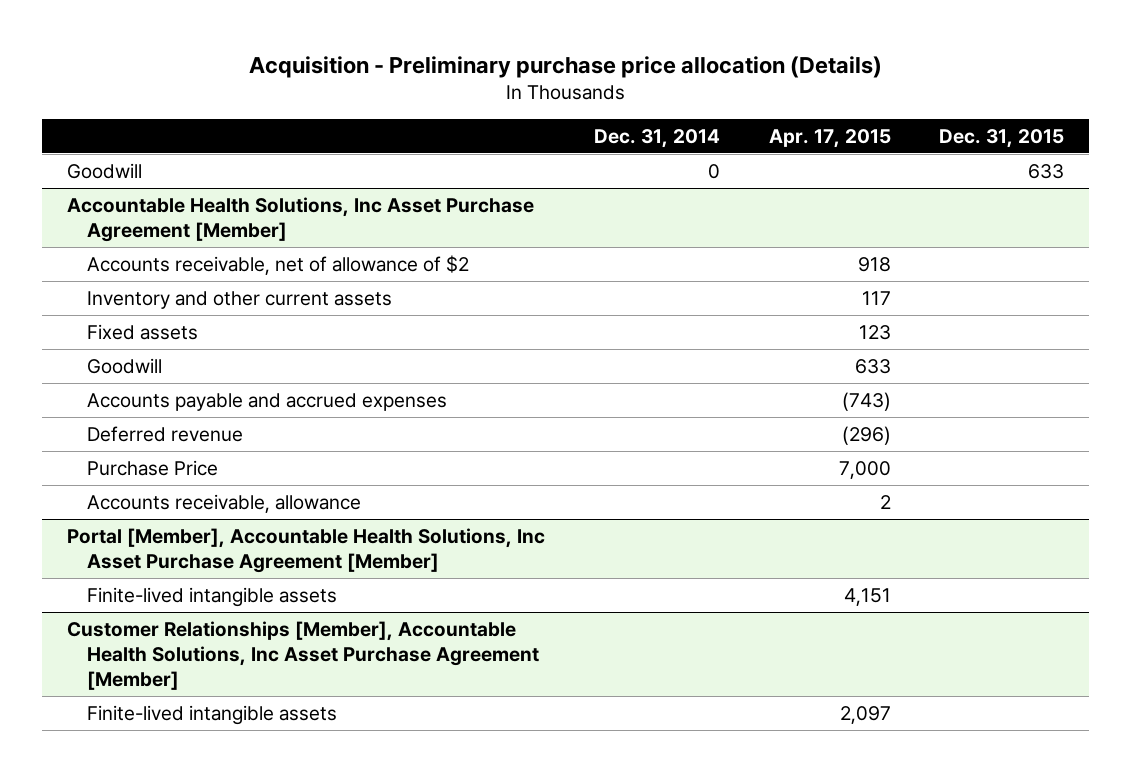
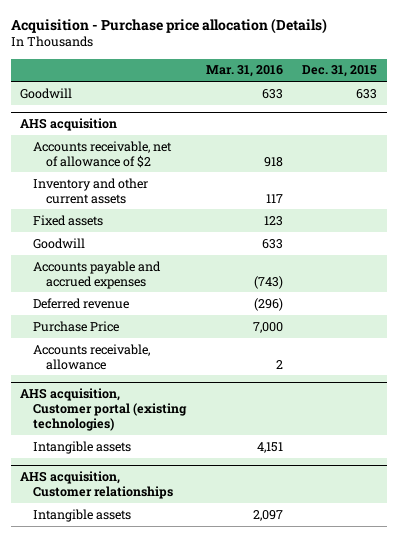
- Acquisition - Preliminary purchase price allocation (Details)
+ Acquisition - Purchase price allocation (Details)
- | Dec. 31, 2014 | Apr. 17, 2015 | Dec. 31, 2015
+ | Mar. 31, 2016 | Dec. 31, 2015
- Accountable Health Solutions, Inc Asset Purchase Agreement [Member]
+ AHS acquisition
- Portal [Member], Accountable Health Solutions, Inc Asset Purchase Agreement [Member]
- Finite-lived intangible assets | | 4,151 |
- Customer Relationships [Member], Accountable Health Solutions, Inc Asset Purchase Agreement [Member]
- Finite-lived intangible assets | | 2,097 |
+ AHS acquisition, Customer portal (existing technologies)
+ Intangible assets | 4,151 |
+ AHS acquisition, Customer relationships
+ Intangible assets | 2,097 |

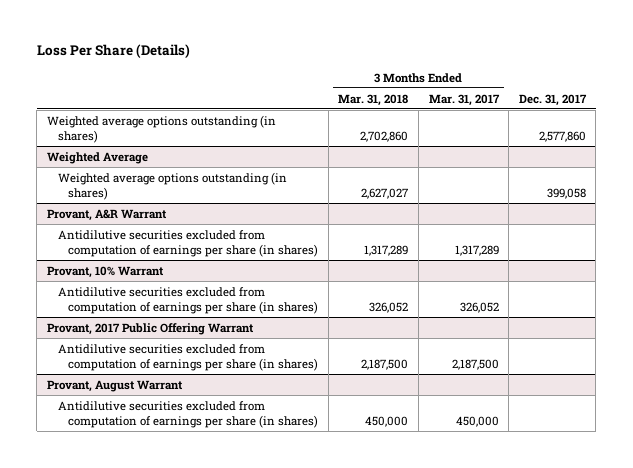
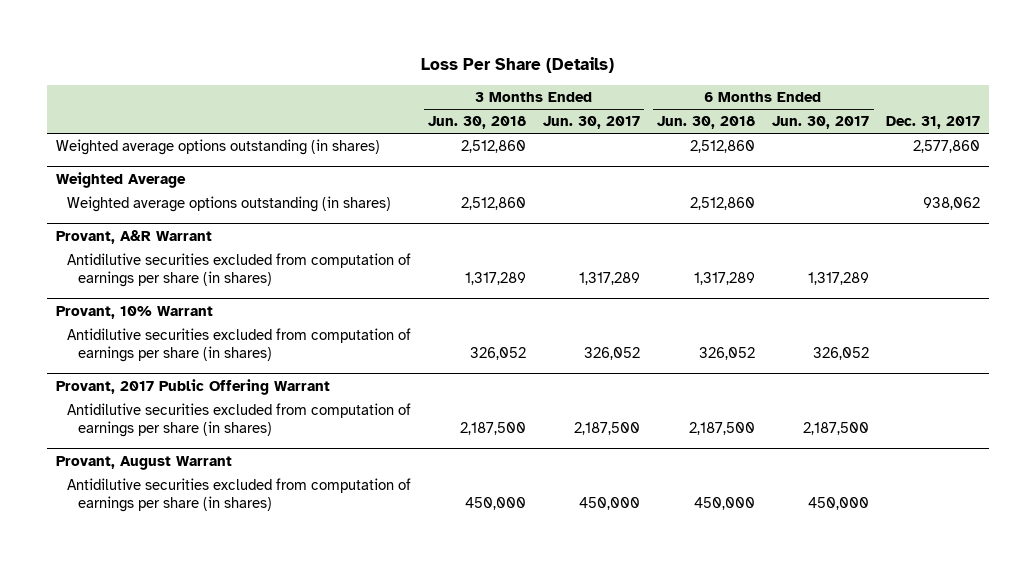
- | 3 Months Ended Mar. 31, 2018 | 3 Months Ended Mar. 31, 2017 | Dec. 31, 2017
+ | 3 Months Ended Jun. 30, 2018 | 3 Months Ended Jun. 30, 2017 | 6 Months Ended Jun. 30, 2018 | 6 Months Ended Jun. 30, 2017 | Dec. 31, 2017
@ Weighted Average
- Weighted average options outstanding (in shares) | 2,627,027 | | 399,058
+ Weighted average options outstanding (in shares) | 2,512,860 | | 2,512,860 | | 938,062

